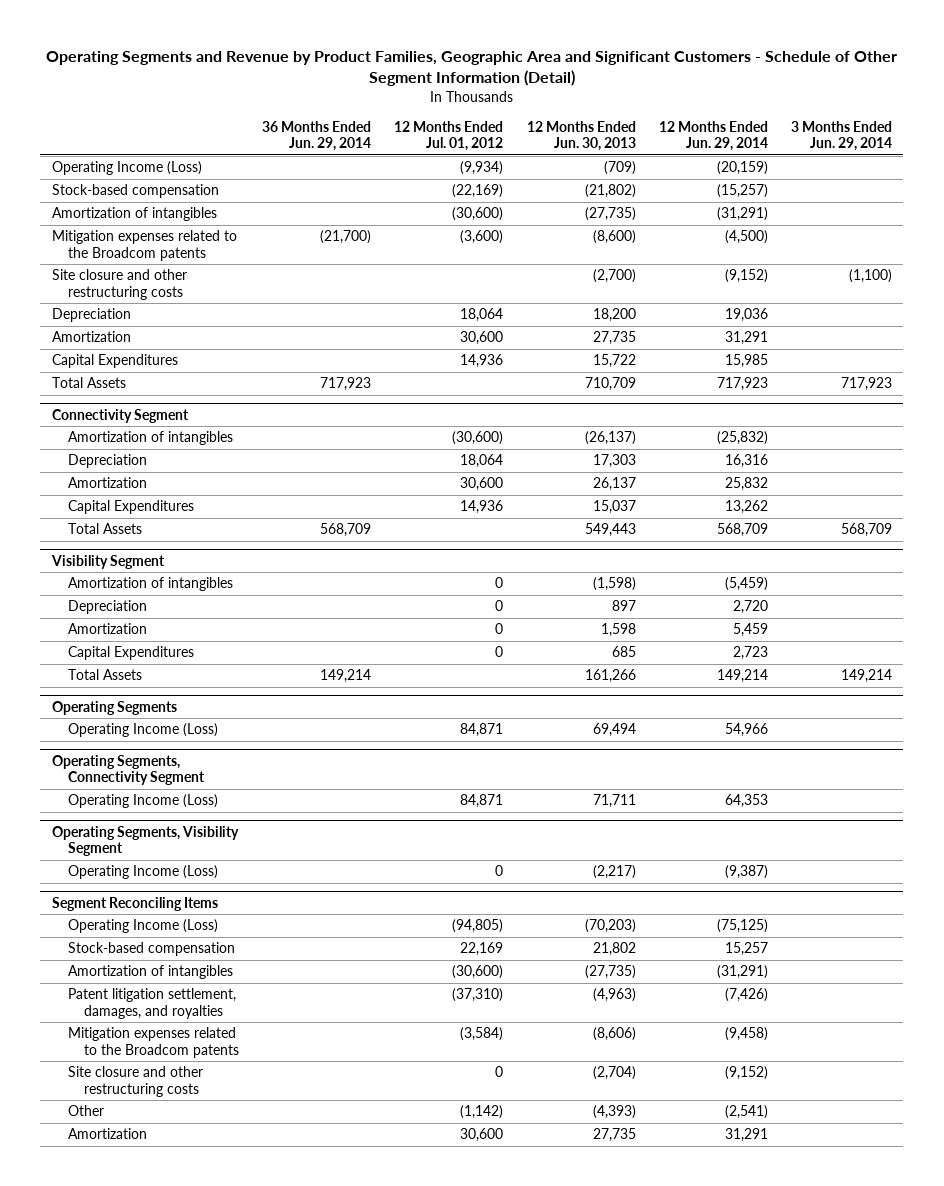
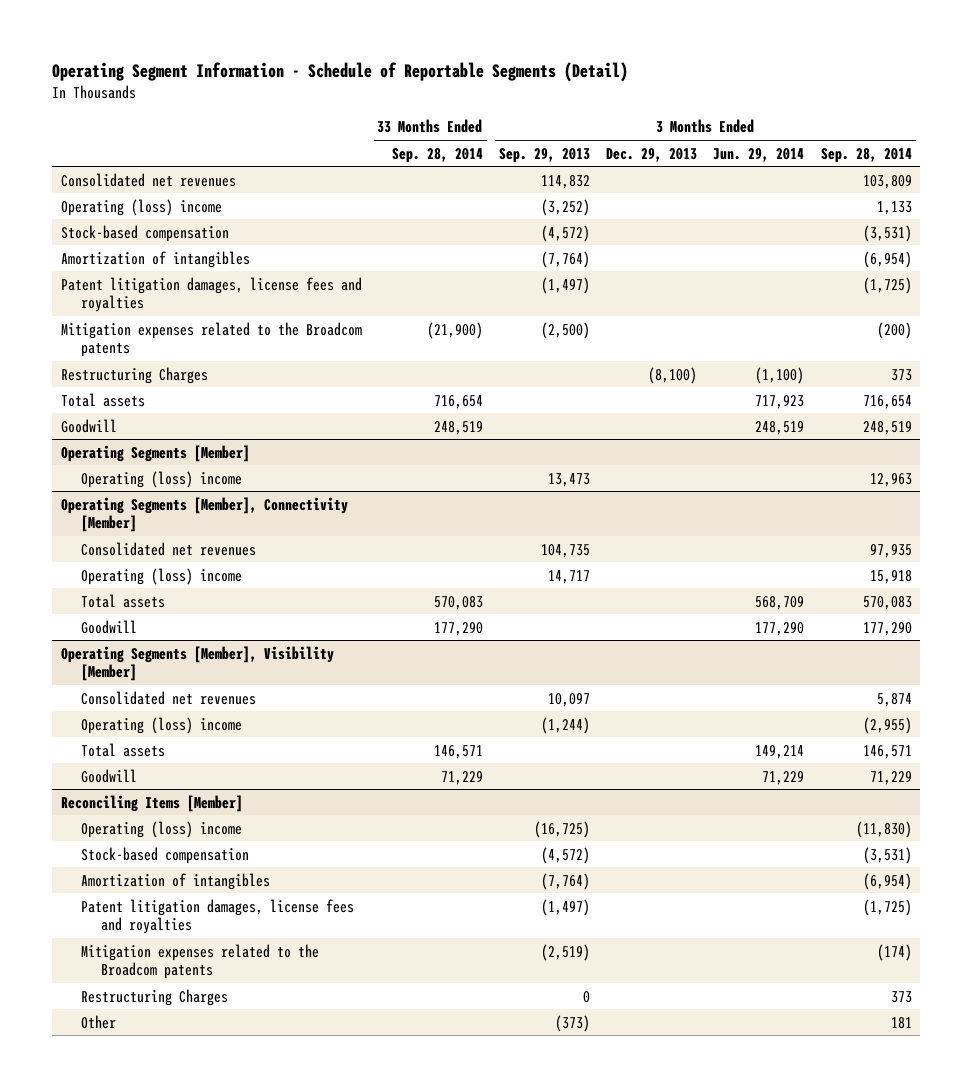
- Operating Segments and Revenue by Product Families, Geographic Area and Significant Customers - Schedule of Other Segment Information (Detail)
+ Operating Segment Information - Schedule of Reportable Segments (Detail)
- | 36 Months Ended Jun. 29, 2014 | 12 Months Ended Jul. 01, 2012 | 12 Months Ended Jun. 30, 2013 | 12 Months Ended Jun. 29, 2014 | 3 Months Ended Jun. 29, 2014
+ | 33 Months Ended Sep. 28, 2014 | 3 Months Ended Sep. 29, 2013 | 3 Months Ended Dec. 29, 2013 | 3 Months Ended Jun. 29, 2014 | 3 Months Ended Sep. 28, 2014
- Operating Income (Loss) | | (9,934) | (709) | (20,159) |
+ Consolidated net revenues | | 114,832 | | | 103,809
+ Operating (loss) income | | (3,252) | | | 1,133
+ Patent litigation damages, license fees and royalties | | (1,497) | | | (1,725)
- Site closure and other restructuring costs | | | (2,700) | (9,152) | (1,100)
- Depreciation | | 18,064 | 18,200 | 19,036 |
- Amortization | | 30,600 | 27,735 | 31,291 |
- Capital Expenditures | | 14,936 | 15,722 | 15,985 |
- Total Assets | 717,923 | | 710,709 | 717,923 | 717,923
- Connectivity Segment
- Amortization of intangibles | | (30,600) | (26,137) | (25,832) |
- Depreciation | | 18,064 | 17,303 | 16,316 |
- Amortization | | 30,600 | 26,137 | 25,832 |
- Capital Expenditures | | 14,936 | 15,037 | 13,262 |
- Total Assets | 568,709 | | 549,443 | 568,709 | 568,709
- Visibility Segment
- Amortization of intangibles | | 0 | (1,598) | (5,459) |
- Depreciation | | 0 | 897 | 2,720 |
- Amortization | | 0 | 1,598 | 5,459 |
- Capital Expenditures | | 0 | 685 | 2,723 |
- Total Assets | 149,214 | | 161,266 | 149,214 | 149,214
- Operating Segments
- Operating Income (Loss) | | 84,871 | 69,494 | 54,966 |
- Operating Segments, Connectivity Segment
- Operating Income (Loss) | | 84,871 | 71,711 | 64,353 |
- Operating Segments, Visibility Segment
- Operating Income (Loss) | | 0 | (2,217) | (9,387) |
- Segment Reconciling Items
- Operating Income (Loss) | | (94,805) | (70,203) | (75,125) |
+ Restructuring Charges | | | (8,100) | (1,100) | 373
+ Total assets | 716,654 | | | 717,923 | 716,654
+ Goodwill | 248,519 | | | 248,519 | 248,519
+ Operating Segments [Member]
+ Operating (loss) income | | 13,473 | | | 12,963
+ Operating Segments [Member], Connectivity [Member]
+ Consolidated net revenues | | 104,735 | | | 97,935
+ Operating (loss) income | | 14,717 | | | 15,918
+ Total assets | 570,083 | | | 568,709 | 570,083
+ Goodwill | 177,290 | | | 177,290 | 177,290
+ Operating Segments [Member], Visibility [Member]
+ Consolidated net revenues | | 10,097 | | | 5,874
+ Operating (loss) income | | (1,244) | | | (2,955)
+ Total assets | 146,571 | | | 149,214 | 146,571
+ Goodwill | 71,229 | | | 71,229 | 71,229
+ Reconciling Items [Member]
+ Operating (loss) income | | (16,725) | | | (11,830)
- Patent litigation settlement, damages, and royalties | | (37,310) | (4,963) | (7,426) |
+ Patent litigation damages, license fees and royalties | | (1,497) | | | (1,725)
- Site closure and other restructuring costs | | 0 | (2,704) | (9,152) |
+ Restructuring Charges | | 0 | | | 373
- Amortization | | 30,600 | 27,735 | 31,291 |

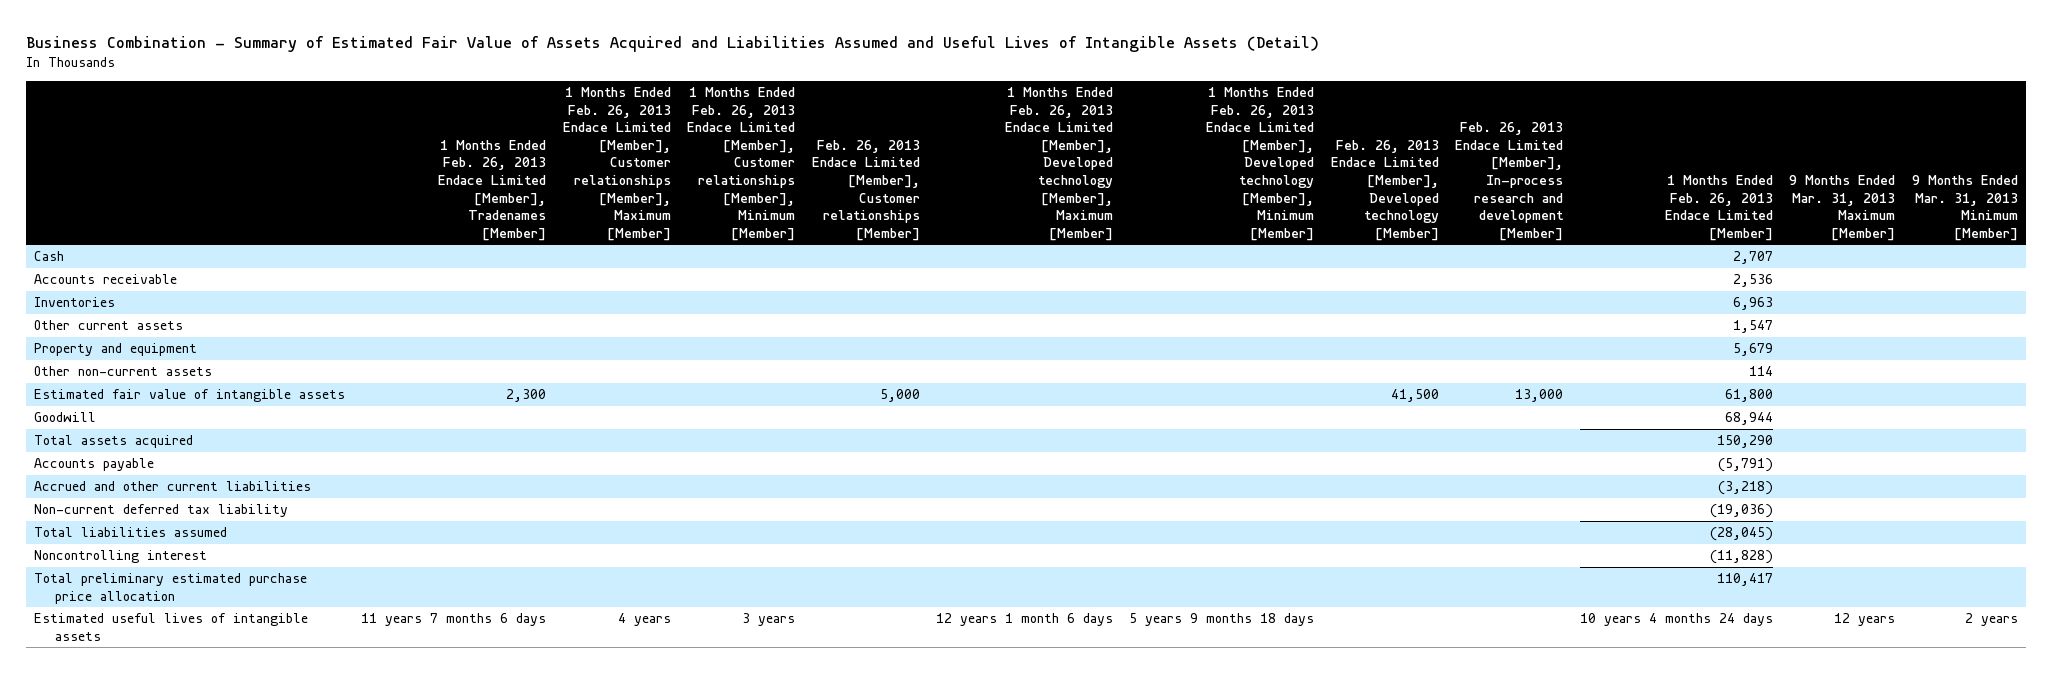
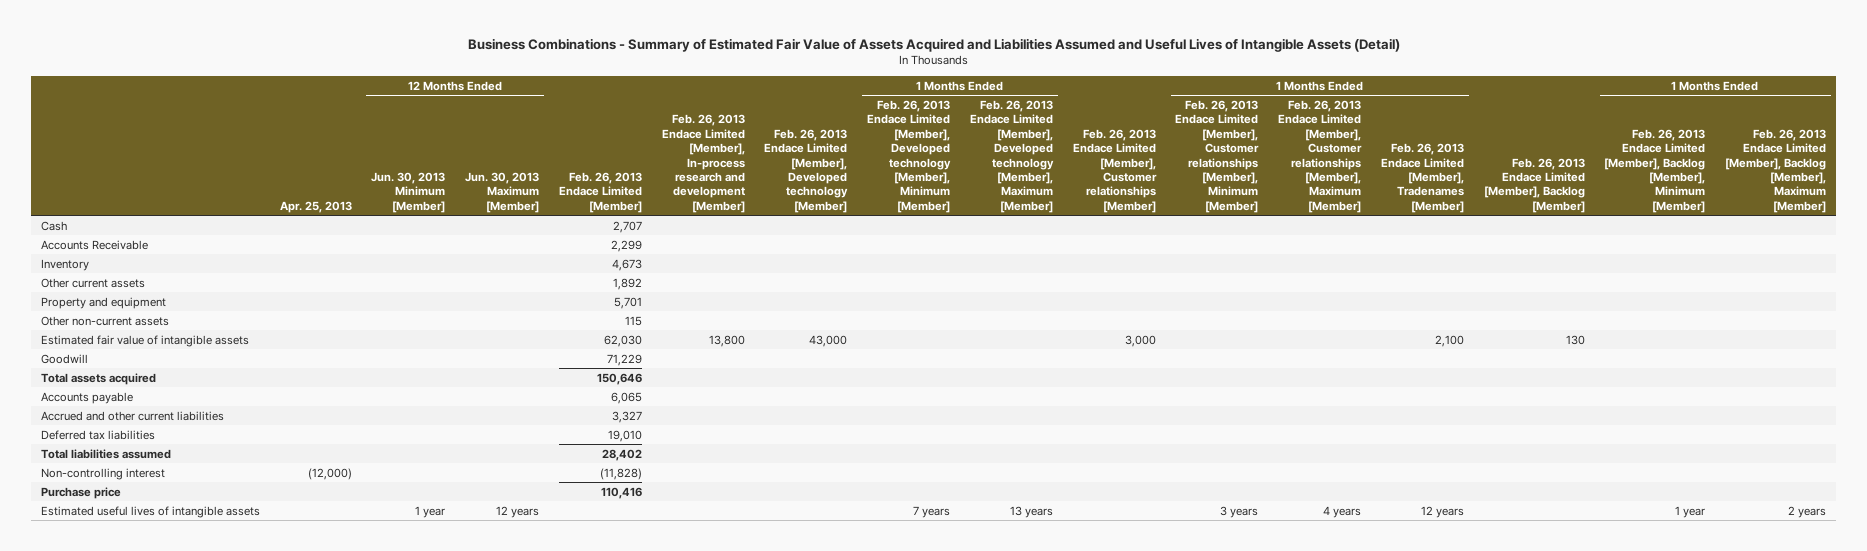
- Business Combination - Summary of Estimated Fair Value of Assets Acquired and Liabilities Assumed and Useful Lives of Intangible Assets (Detail)
+ Business Combinations - Summary of Estimated Fair Value of Assets Acquired and Liabilities Assumed and Useful Lives of Intangible Assets (Detail)
- | 1 Months Ended Feb. 26, 2013 Endace Limited [Member], Tradenames [Member] | 1 Months Ended Feb. 26, 2013 Endace Limited [Member], Customer relationships [Member], Maximum [Member] | 1 Months Ended Feb. 26, 2013 Endace Limited [Member], Customer relationships [Member], Minimum [Member] | Feb. 26, 2013 Endace Limited [Member], Customer relationships [Member] | 1 Months Ended Feb. 26, 2013 Endace Limited [Member], Developed technology [Member], Maximum [Member] | 1 Months Ended Feb. 26, 2013 Endace Limited [Member], Developed technology [Member], Minimum [Member] | Feb. 26, 2013 Endace Limited [Member], Developed technology [Member] | Feb. 26, 2013 Endace Limited [Member], In-process research and development [Member] | 1 Months Ended Feb. 26, 2013 Endace Limited [Member] | 9 Months Ended Mar. 31, 2013 Maximum [Member] | 9 Months Ended Mar. 31, 2013 Minimum [Member]
+ | Apr. 25, 2013 | 12 Months Ended Jun. 30, 2013 Minimum [Member] | 12 Months Ended Jun. 30, 2013 Maximum [Member] | Feb. 26, 2013 Endace Limited [Member] | Feb. 26, 2013 Endace Limited [Member], In-process research and development [Member] | Feb. 26, 2013 Endace Limited [Member], Developed technology [Member] | 1 Months Ended Feb. 26, 2013 Endace Limited [Member], Developed technology [Member], Minimum [Member] | 1 Months Ended Feb. 26, 2013 Endace Limited [Member], Developed technology [Member], Maximum [Member] | Feb. 26, 2013 Endace Limited [Member], Customer relationships [Member] | 1 Months Ended Feb. 26, 2013 Endace Limited [Member], Customer relationships [Member], Minimum [Member] | 1 Months Ended Feb. 26, 2013 Endace Limited [Member], Customer relationships [Member], Maximum [Member] | 1 Months Ended Feb. 26, 2013 Endace Limited [Member], Tradenames [Member] | Feb. 26, 2013 Endace Limited [Member], Backlog [Member] | 1 Months Ended Feb. 26, 2013 Endace Limited [Member], Backlog [Member], Minimum [Member] | 1 Months Ended Feb. 26, 2013 Endace Limited [Member], Backlog [Member], Maximum [Member]
- Accounts receivable | | | | | | | | | 2,536 | |
- Inventories | | | | | | | | | 6,963 | |
+ Accounts Receivable | | | | 2,299 | | | | | | | | | | |
+ Inventory | | | | 4,673 | | | | | | | | | | |
- Estimated fair value of intangible assets | 2,300 | | | 5,000 | | | 41,500 | 13,000 | 61,800 | |
+ Estimated fair value of intangible assets | | | | 62,030 | 13,800 | 43,000 | | | 3,000 | | | 2,100 | 130 | |
- Non-current deferred tax liability | | | | | | | | | (19,036) | |
+ Deferred tax liabilities | | | | 19,010 | | | | | | | | | | |
- Noncontrolling interest | | | | | | | | | (11,828) | |
- Total preliminary estimated purchase price allocation | | | | | | | | | 110,417 | |
- Estimated useful lives of intangible assets | 11 years 7 months 6 days | 4 years | 3 years | | 12 years 1 month 6 days | 5 years 9 months 18 days | | | 10 years 4 months 24 days | 12 years | 2 years
+ Non-controlling interest | (12,000) | | | (11,828) | | | | | | | | | | |
+ Purchase price | | | | 110,416 | | | | | | | | | | |
+ Estimated useful lives of intangible assets | | 1 year | 12 years | | | | 7 years | 13 years | | 3 years | 4 years | 12 years | | 1 year | 2 years

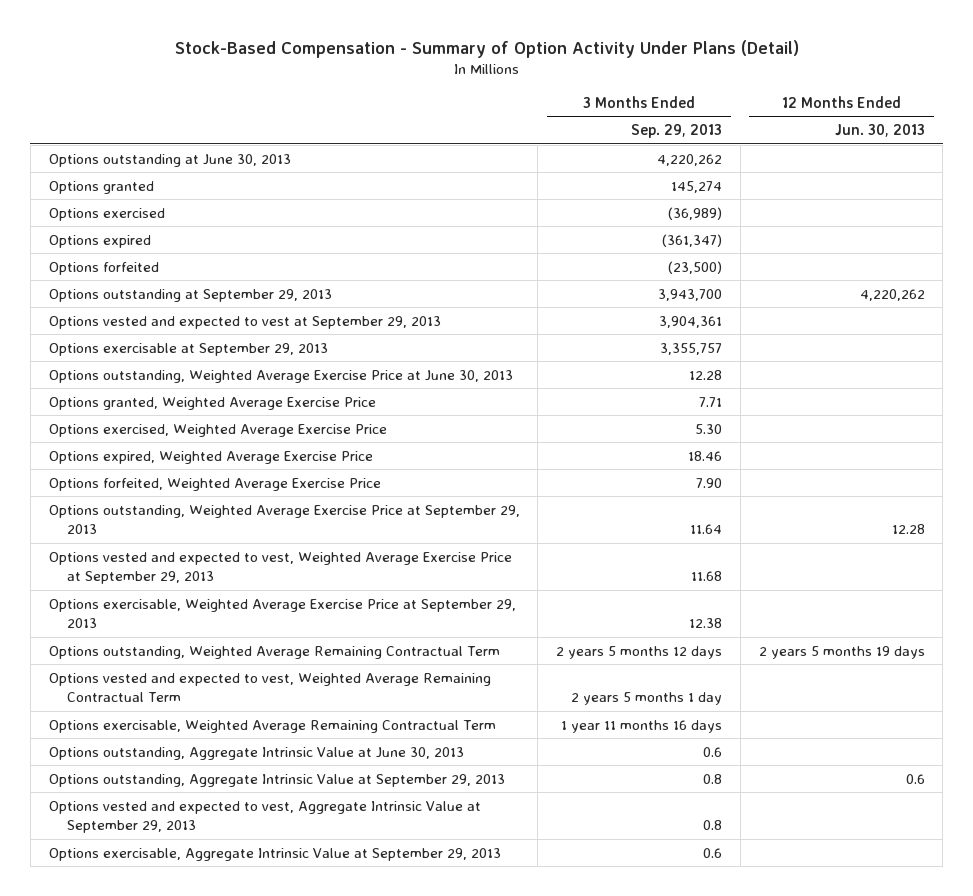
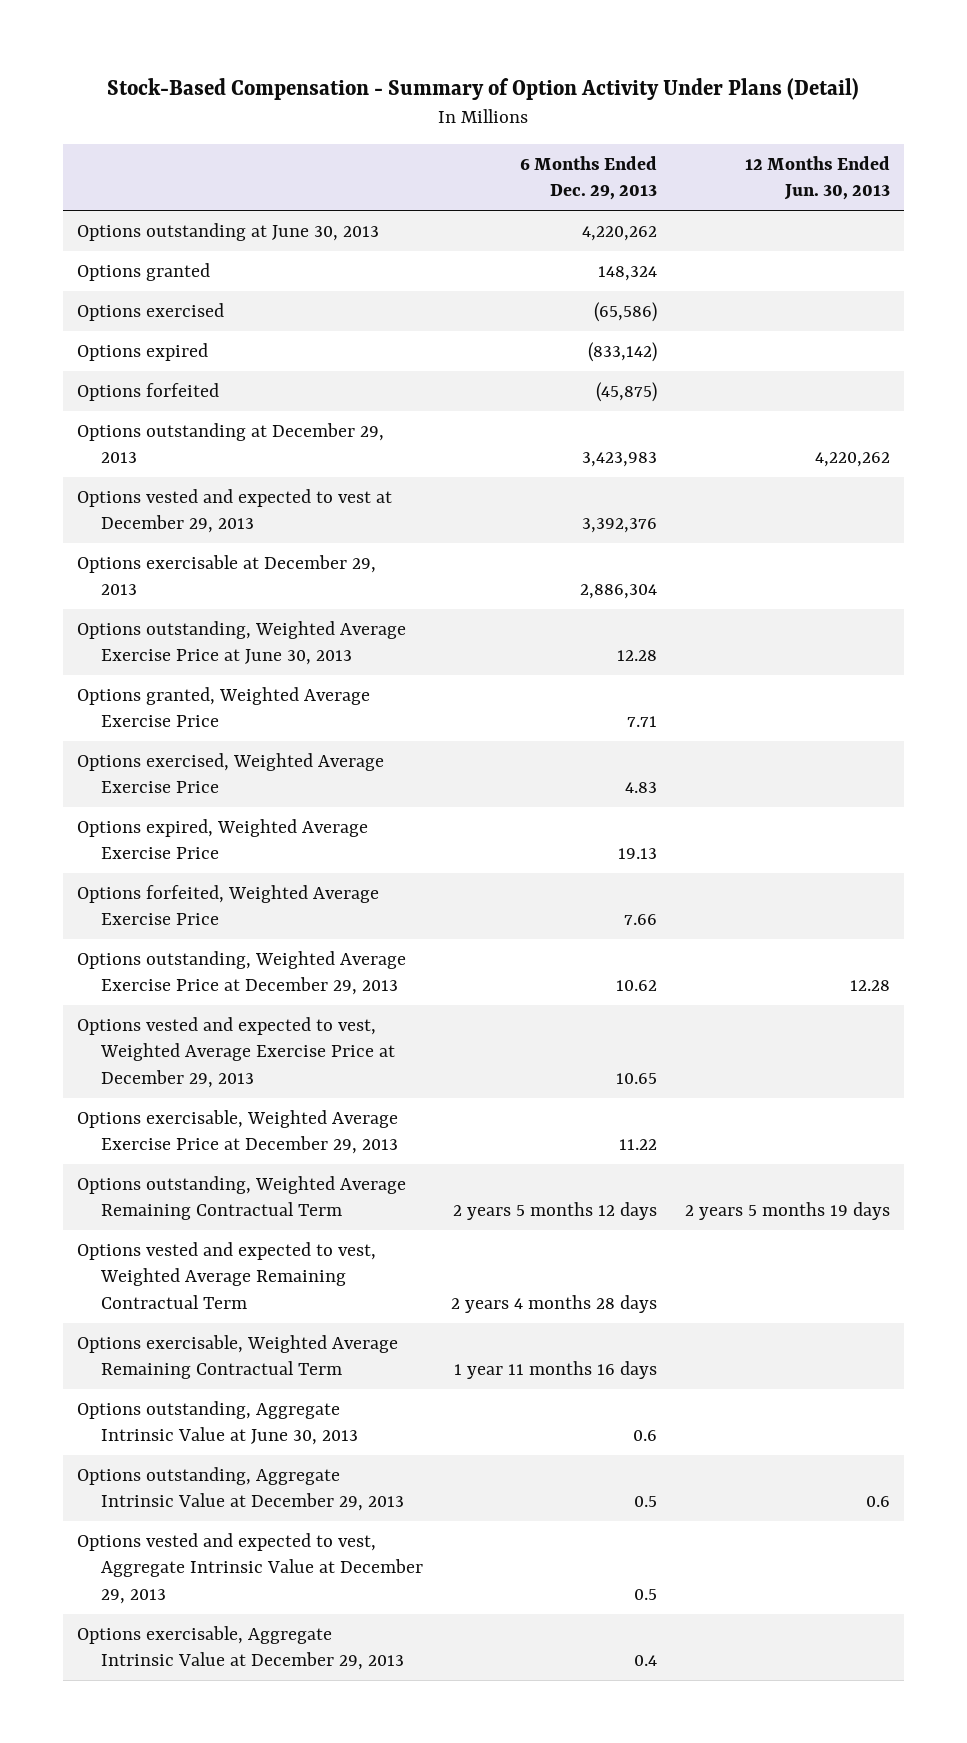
- | 3 Months Ended Sep. 29, 2013 | 12 Months Ended Jun. 30, 2013
+ | 6 Months Ended Dec. 29, 2013 | 12 Months Ended Jun. 30, 2013
- Options outstanding at September 29, 2013 | 3,943,700 | 4,220,262
- Options vested and expected to vest at September 29, 2013 | 3,904,361 |
- Options exercisable at September 29, 2013 | 3,355,757 |
+ Options outstanding at December 29, 2013 | 3,423,983 | 4,220,262
+ Options vested and expected to vest at December 29, 2013 | 3,392,376 |
+ Options exercisable at December 29, 2013 | 2,886,304 |
- Options outstanding, Weighted Average Exercise Price at September 29, 2013 | 11.64 | 12.28
- Options vested and expected to vest, Weighted Average Exercise Price at September 29, 2013 | 11.68 |
- Options exercisable, Weighted Average Exercise Price at September 29, 2013 | 12.38 |
+ Options outstanding, Weighted Average Exercise Price at December 29, 2013 | 10.62 | 12.28
+ Options vested and expected to vest, Weighted Average Exercise Price at December 29, 2013 | 10.65 |
+ Options exercisable, Weighted Average Exercise Price at December 29, 2013 | 11.22 |
- Options outstanding, Aggregate Intrinsic Value at September 29, 2013 | 0.8 | 0.6
- Options vested and expected to vest, Aggregate Intrinsic Value at September 29, 2013 | 0.8 |
- Options exercisable, Aggregate Intrinsic Value at September 29, 2013 | 0.6 |
+ Options outstanding, Aggregate Intrinsic Value at December 29, 2013 | 0.5 | 0.6
+ Options vested and expected to vest, Aggregate Intrinsic Value at December 29, 2013 | 0.5 |
+ Options exercisable, Aggregate Intrinsic Value at December 29, 2013 | 0.4 |

